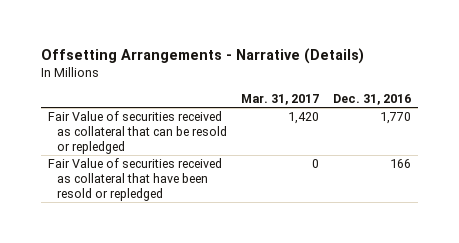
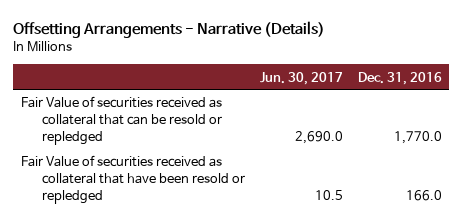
- | Mar. 31, 2017 | Dec. 31, 2016
+ | Jun. 30, 2017 | Dec. 31, 2016
- Fair Value of securities received as collateral that can be resold or repledged | 1,420 | 1,770
- Fair Value of securities received as collateral that have been resold or repledged | 0 | 166
+ Fair Value of securities received as collateral that can be resold or repledged | 2,690.0 | 1,770.0
+ Fair Value of securities received as collateral that have been resold or repledged | 10.5 | 166.0

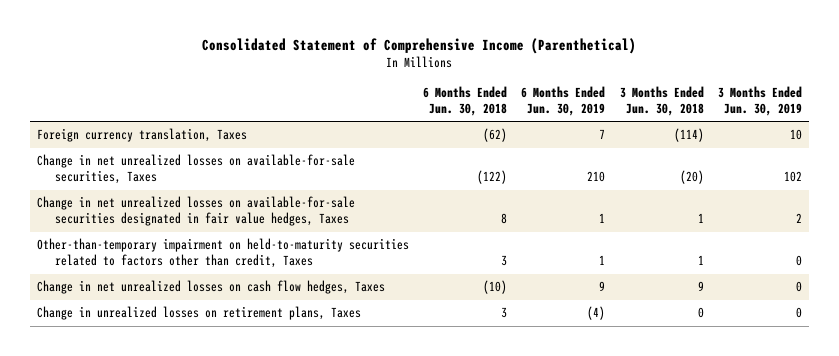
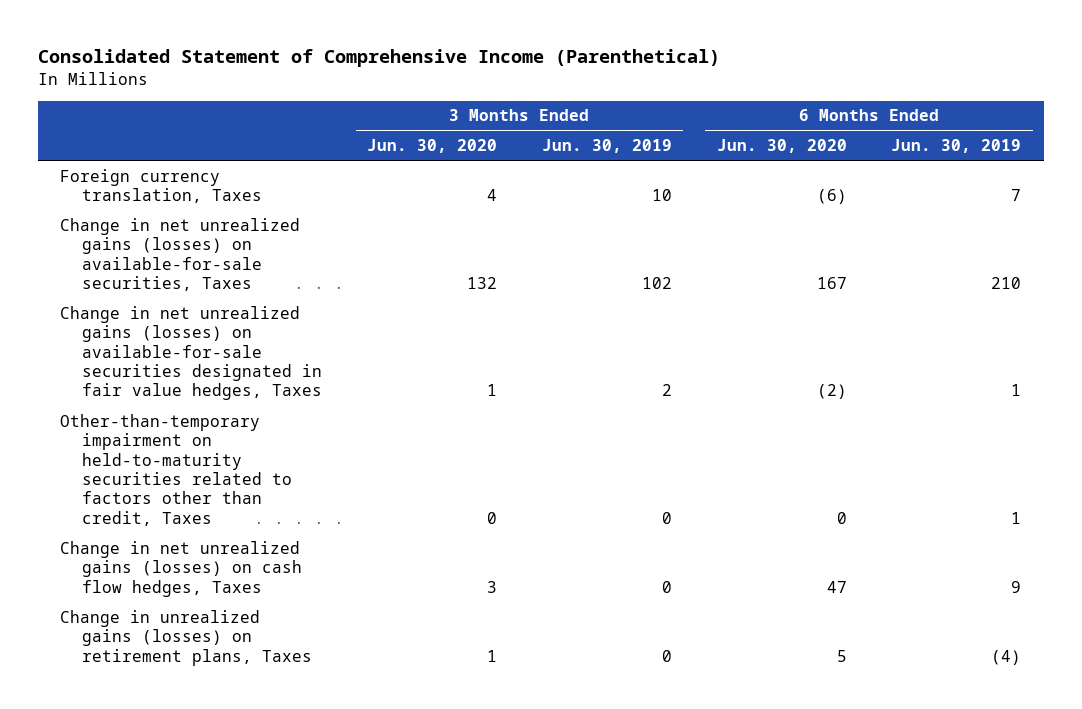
- | 6 Months Ended Jun. 30, 2018 | 6 Months Ended Jun. 30, 2019 | 3 Months Ended Jun. 30, 2018 | 3 Months Ended Jun. 30, 2019
+ | 3 Months Ended Jun. 30, 2020 | 3 Months Ended Jun. 30, 2019 | 6 Months Ended Jun. 30, 2020 | 6 Months Ended Jun. 30, 2019
- Change in net unrealized losses on available-for-sale securities, Taxes | (122) | 210 | (20) | 102
- Change in net unrealized losses on available-for-sale securities designated in fair value hedges, Taxes | 8 | 1 | 1 | 2
+ Change in net unrealized gains (losses) on available-for-sale securities, Taxes | 132 | 102 | 167 | 210
+ Change in net unrealized gains (losses) on available-for-sale securities designated in fair value hedges, Taxes | 1 | 2 | (2) | 1
- Change in net unrealized losses on cash flow hedges, Taxes | (10) | 9 | 9 | 0
- Change in unrealized losses on retirement plans, Taxes | 3 | (4) | 0 | 0
+ Change in net unrealized gains (losses) on cash flow hedges, Taxes | 3 | 0 | 47 | 9
+ Change in unrealized gains (losses) on retirement plans, Taxes | 1 | 0 | 5 | (4)

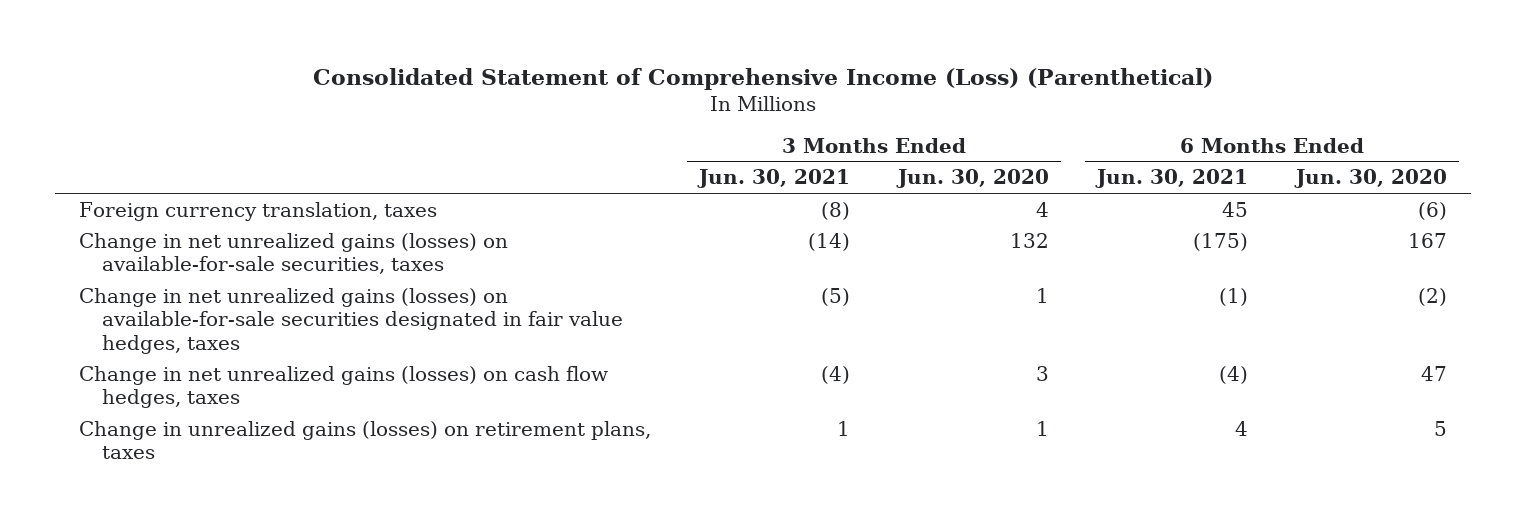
- Consolidated Statement of Comprehensive Income (Parenthetical)
+ Consolidated Statement of Comprehensive Income (Loss) (Parenthetical)
- | 3 Months Ended Jun. 30, 2020 | 3 Months Ended Jun. 30, 2019 | 6 Months Ended Jun. 30, 2020 | 6 Months Ended Jun. 30, 2019
+ | 3 Months Ended Jun. 30, 2021 | 3 Months Ended Jun. 30, 2020 | 6 Months Ended Jun. 30, 2021 | 6 Months Ended Jun. 30, 2020
- Foreign currency translation, Taxes | 4 | 10 | (6) | 7
- Change in net unrealized gains (losses) on available-for-sale securities, Taxes | 132 | 102 | 167 | 210
- Change in net unrealized gains (losses) on available-for-sale securities designated in fair value hedges, Taxes | 1 | 2 | (2) | 1
- Other-than-temporary impairment on held-to-maturity securities related to factors other than credit, Taxes | 0 | 0 | 0 | 1
- Change in net unrealized gains (losses) on cash flow hedges, Taxes | 3 | 0 | 47 | 9
- Change in unrealized gains (losses) on retirement plans, Taxes | 1 | 0 | 5 | (4)
+ Foreign currency translation, taxes | (8) | 4 | 45 | (6)
+ Change in net unrealized gains (losses) on available-for-sale securities, taxes | (14) | 132 | (175) | 167
+ Change in net unrealized gains (losses) on available-for-sale securities designated in fair value hedges, taxes | (5) | 1 | (1) | (2)
+ Change in net unrealized gains (losses) on cash flow hedges, taxes | (4) | 3 | (4) | 47
+ Change in unrealized gains (losses) on retirement plans, taxes | 1 | 1 | 4 | 5

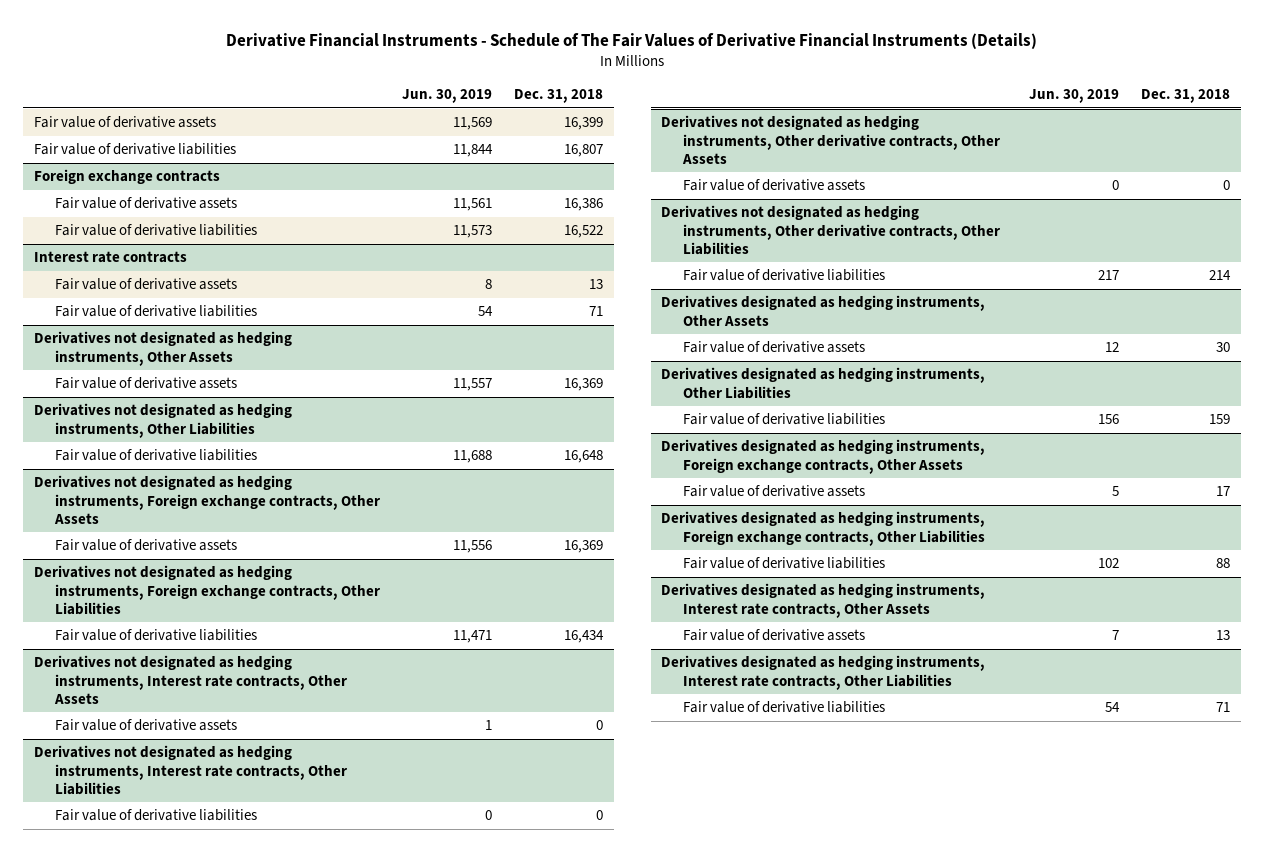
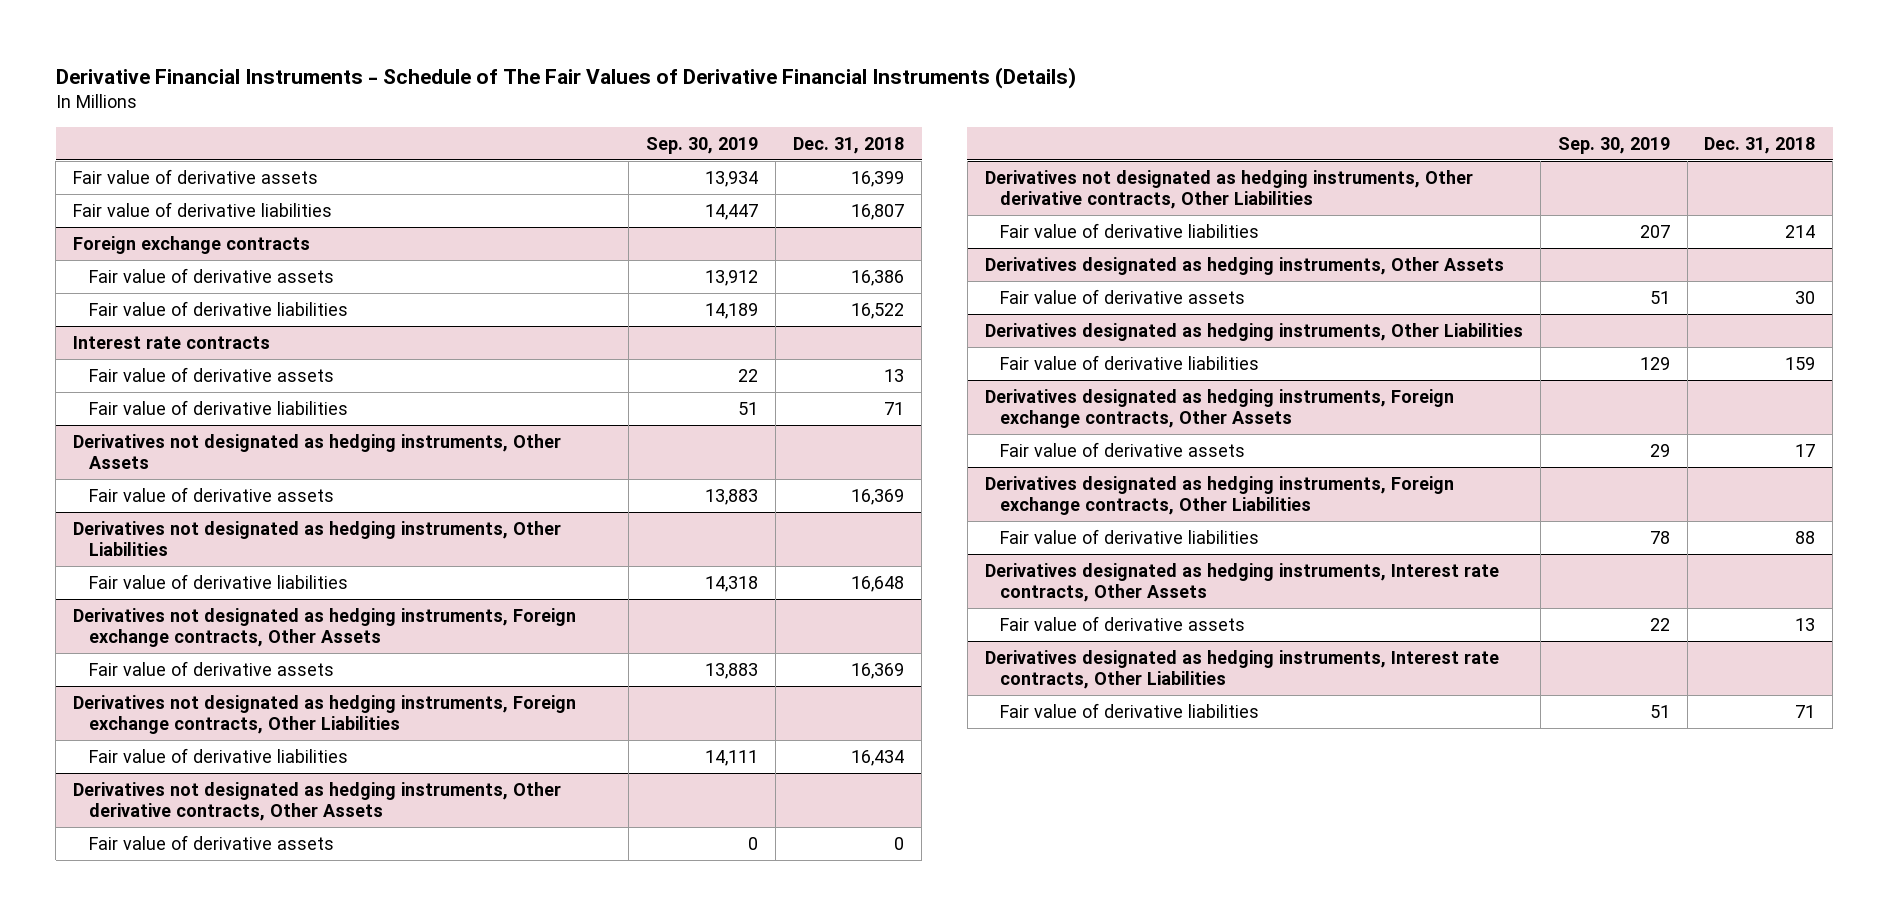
- | Jun. 30, 2019 | Dec. 31, 2018
+ | Sep. 30, 2019 | Dec. 31, 2018
- Derivatives not designated as hedging instruments, Interest rate contracts, Other Assets
- Fair value of derivative assets | 1 | 0
- Derivatives not designated as hedging instruments, Interest rate contracts, Other Liabilities
- Fair value of derivative liabilities | 0 | 0

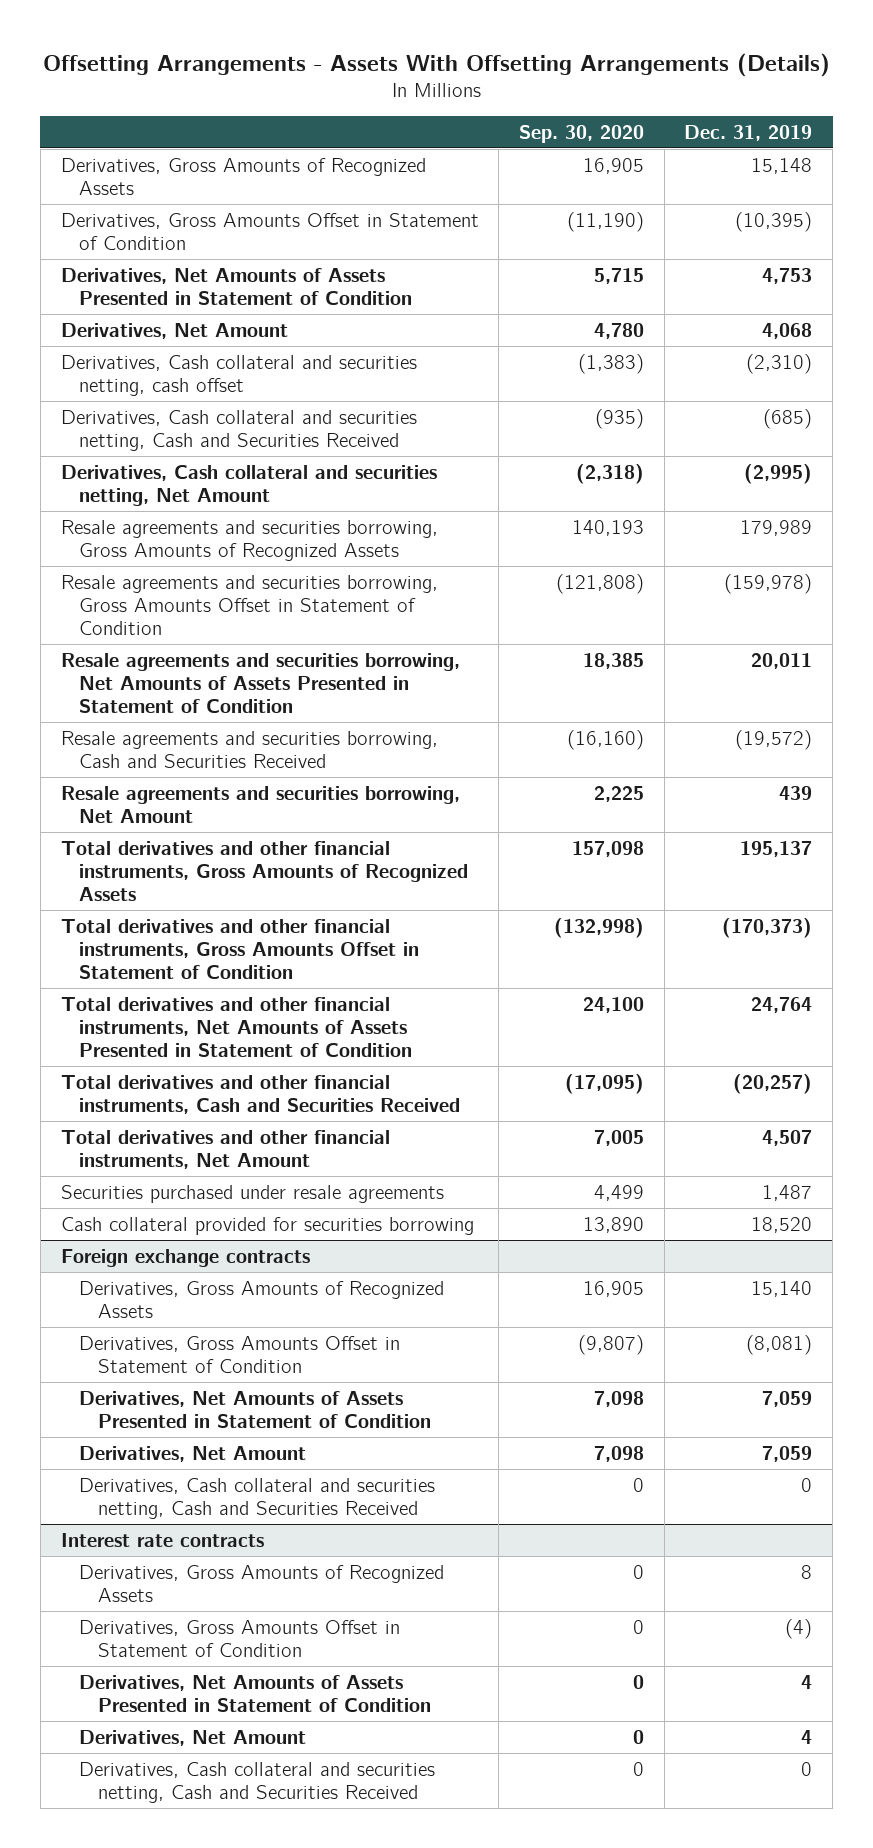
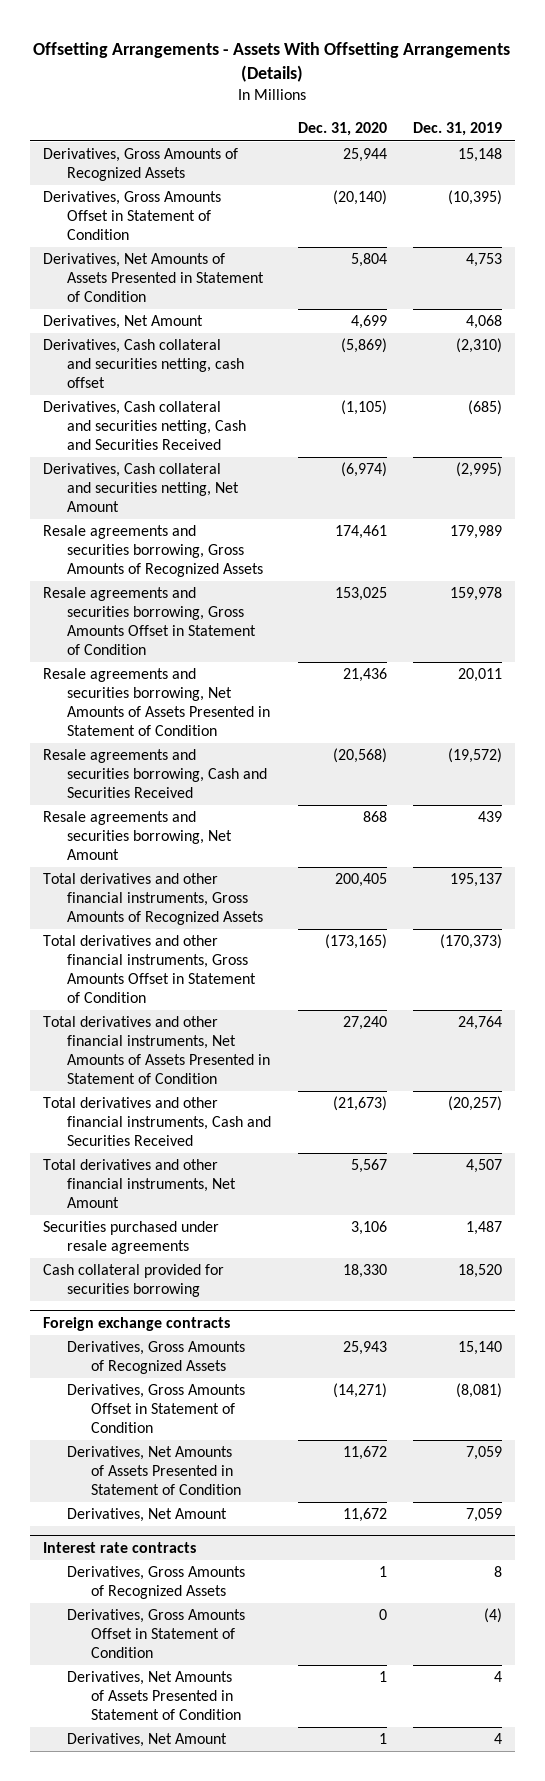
- | Sep. 30, 2020 | Dec. 31, 2019
+ | Dec. 31, 2020 | Dec. 31, 2019
- Resale agreements and securities borrowing, Gross Amounts Offset in Statement of Condition | (121,808) | (159,978)
+ Resale agreements and securities borrowing, Gross Amounts Offset in Statement of Condition | 153,025 | 159,978
@ Foreign exchange contracts
- Derivatives, Cash collateral and securities netting, Cash and Securities Received | 0 | 0
@ Interest rate contracts
- Derivatives, Cash collateral and securities netting, Cash and Securities Received | 0 | 0

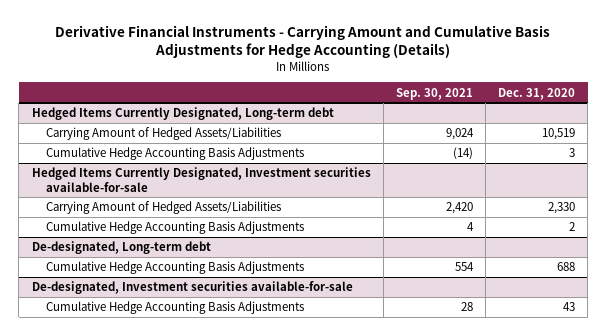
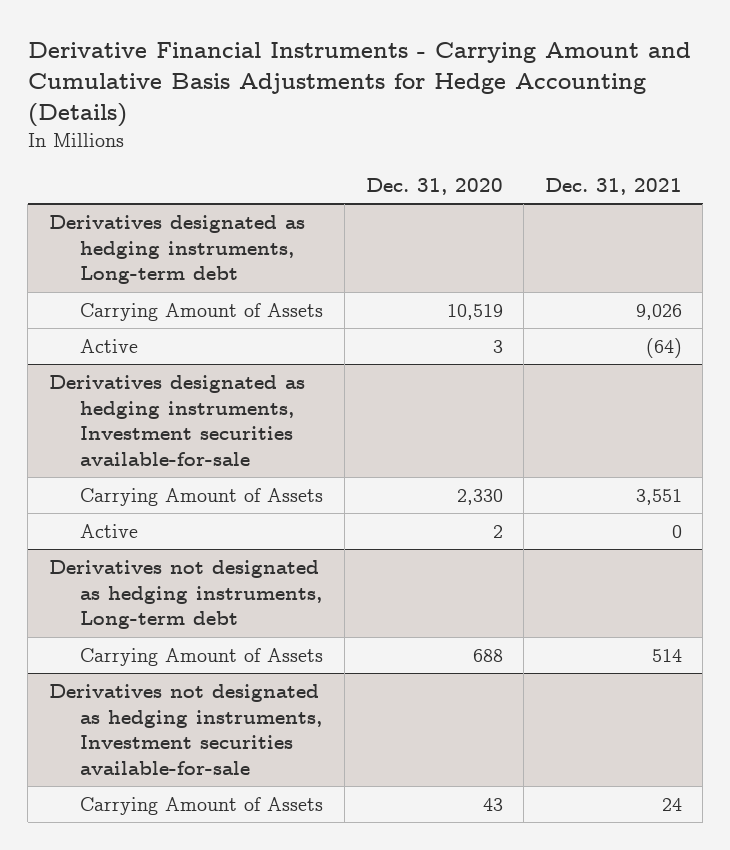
- | Sep. 30, 2021 | Dec. 31, 2020
+ | Dec. 31, 2020 | Dec. 31, 2021
- Hedged Items Currently Designated, Long-term debt
- Carrying Amount of Hedged Assets/Liabilities | 9,024 | 10,519
- Cumulative Hedge Accounting Basis Adjustments | (14) | 3
- Hedged Items Currently Designated, Investment securities available-for-sale
- Carrying Amount of Hedged Assets/Liabilities | 2,420 | 2,330
- Cumulative Hedge Accounting Basis Adjustments | 4 | 2
- De-designated, Long-term debt
- Cumulative Hedge Accounting Basis Adjustments | 554 | 688
- De-designated, Investment securities available-for-sale
- Cumulative Hedge Accounting Basis Adjustments | 28 | 43
+ Derivatives designated as hedging instruments, Long-term debt
+ Carrying Amount of Assets | 10,519 | 9,026
+ Active | 3 | (64)
+ Derivatives designated as hedging instruments, Investment securities available-for-sale
+ Carrying Amount of Assets | 2,330 | 3,551
+ Active | 2 | 0
+ Derivatives not designated as hedging instruments, Long-term debt
+ Carrying Amount of Assets | 688 | 514
+ Derivatives not designated as hedging instruments, Investment securities available-for-sale
+ Carrying Amount of Assets | 43 | 24

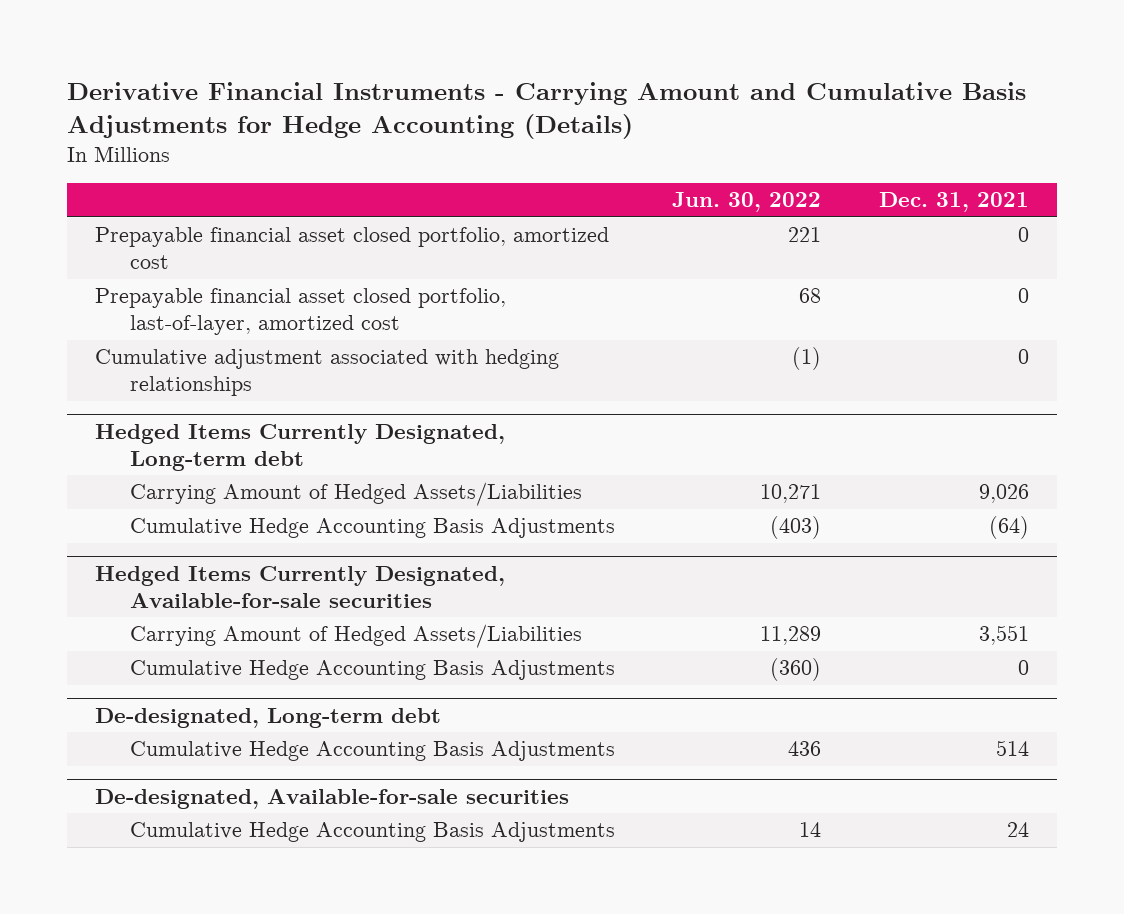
- | Dec. 31, 2020 | Dec. 31, 2021
+ | Jun. 30, 2022 | Dec. 31, 2021
- Derivatives designated as hedging instruments, Long-term debt
- Carrying Amount of Assets | 10,519 | 9,026
- Active | 3 | (64)
- Derivatives designated as hedging instruments, Investment securities available-for-sale
- Carrying Amount of Assets | 2,330 | 3,551
- Active | 2 | 0
- Derivatives not designated as hedging instruments, Long-term debt
- Carrying Amount of Assets | 688 | 514
- Derivatives not designated as hedging instruments, Investment securities available-for-sale
- Carrying Amount of Assets | 43 | 24
+ Prepayable financial asset closed portfolio, amortized cost | 221 | 0
+ Prepayable financial asset closed portfolio, last-of-layer, amortized cost | 68 | 0
+ Cumulative adjustment associated with hedging relationships | (1) | 0
+ Hedged Items Currently Designated, Long-term debt
+ Carrying Amount of Hedged Assets/Liabilities | 10,271 | 9,026
+ Cumulative Hedge Accounting Basis Adjustments | (403) | (64)
+ Hedged Items Currently Designated, Available-for-sale securities
+ Carrying Amount of Hedged Assets/Liabilities | 11,289 | 3,551
+ Cumulative Hedge Accounting Basis Adjustments | (360) | 0
+ De-designated, Long-term debt
+ Cumulative Hedge Accounting Basis Adjustments | 436 | 514
+ De-designated, Available-for-sale securities
+ Cumulative Hedge Accounting Basis Adjustments | 14 | 24

